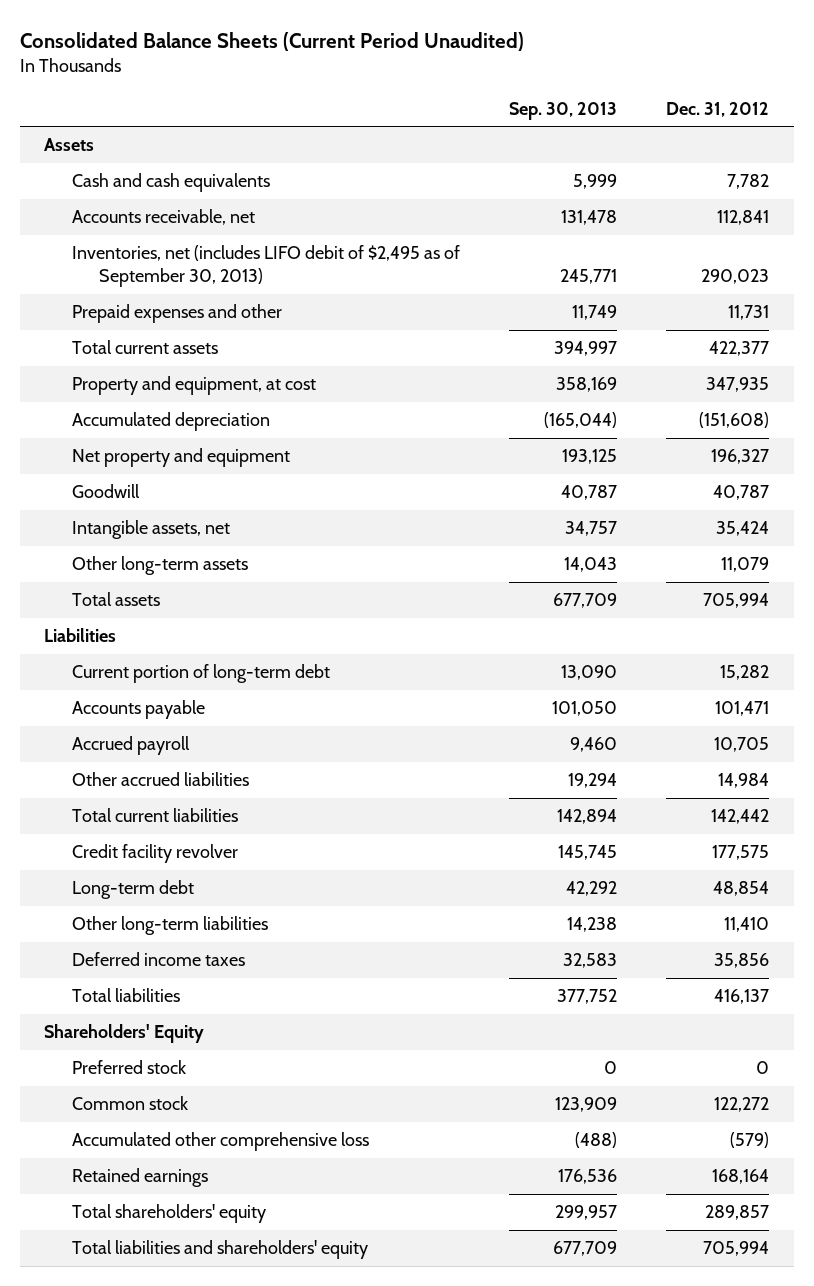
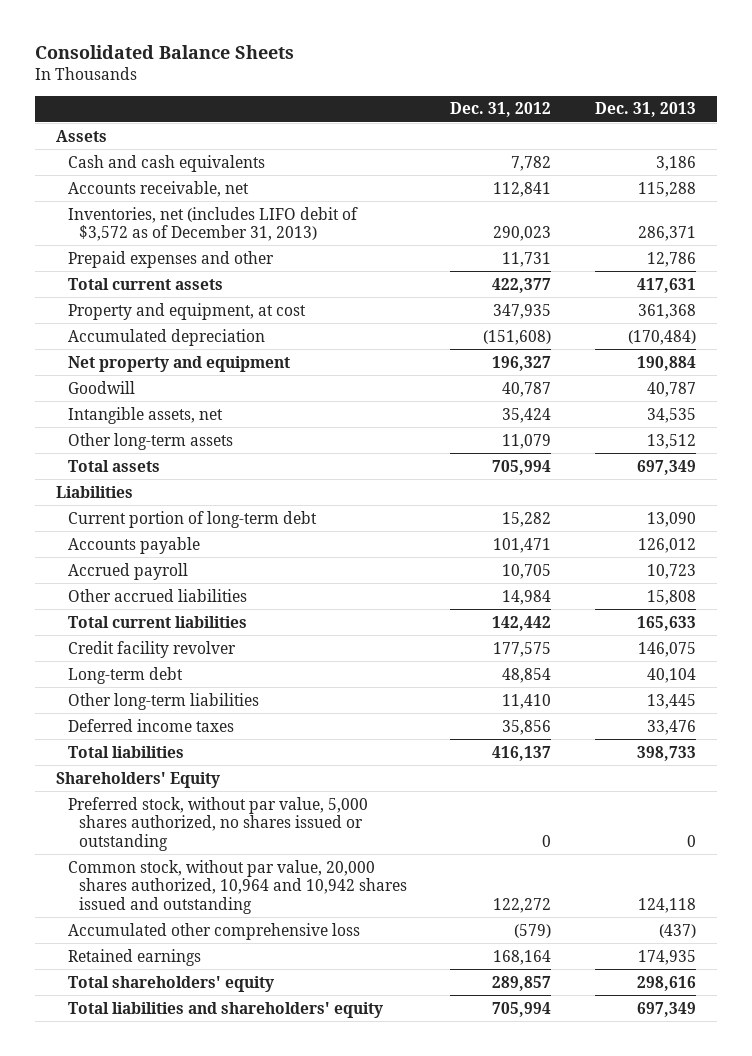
- Consolidated Balance Sheets (Current Period Unaudited)
+ Consolidated Balance Sheets
- | Sep. 30, 2013 | Dec. 31, 2012
+ | Dec. 31, 2012 | Dec. 31, 2013
- Inventories, net (includes LIFO debit of $2,495 as of September 30, 2013) | 245,771 | 290,023
+ Inventories, net (includes LIFO debit of $3,572 as of December 31, 2013) | 290,023 | 286,371
- Preferred stock | 0 | 0
- Common stock | 123,909 | 122,272
+ Preferred stock, without par value, 5,000 shares authorized, no shares issued or outstanding | 0 | 0
+ Common stock, without par value, 20,000 shares authorized, 10,964 and 10,942 shares issued and outstanding | 122,272 | 124,118

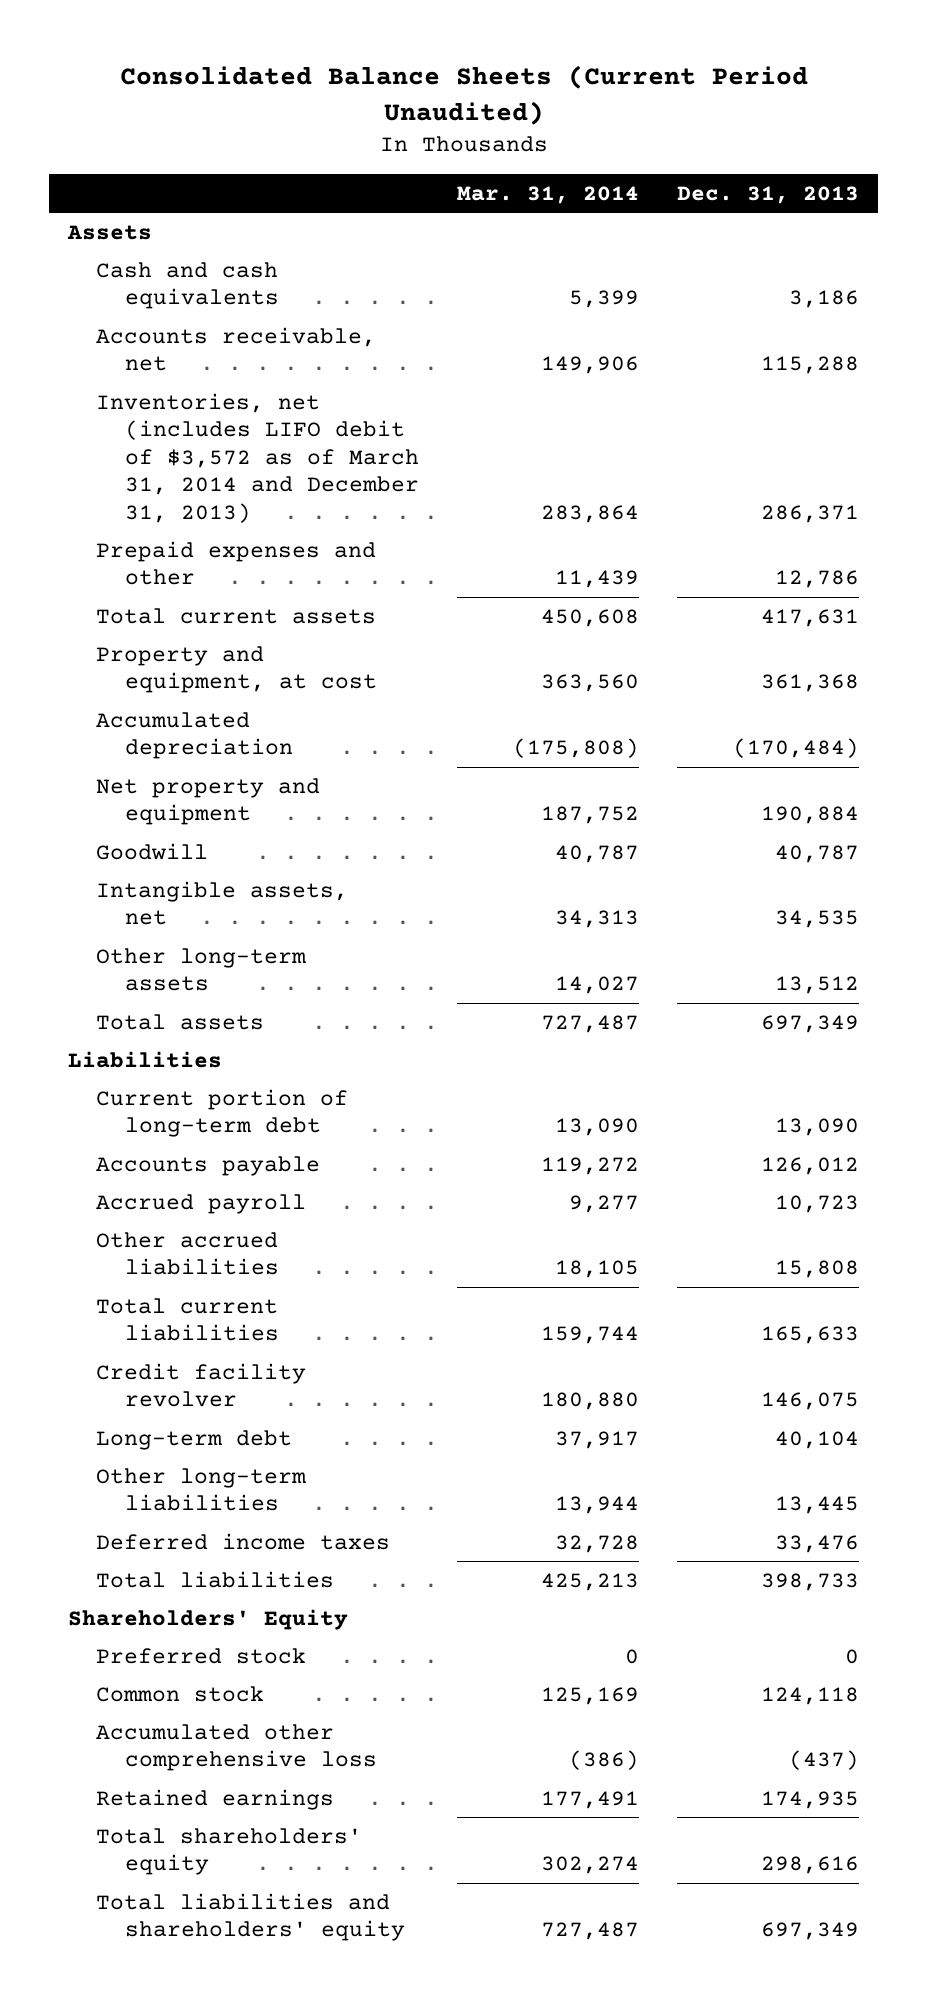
- Consolidated Balance Sheets
+ Consolidated Balance Sheets (Current Period Unaudited)
- | Dec. 31, 2012 | Dec. 31, 2013
+ | Mar. 31, 2014 | Dec. 31, 2013
- Inventories, net (includes LIFO debit of $3,572 as of December 31, 2013) | 290,023 | 286,371
+ Inventories, net (includes LIFO debit of $3,572 as of March 31, 2014 and December 31, 2013) | 283,864 | 286,371
- Preferred stock, without par value, 5,000 shares authorized, no shares issued or outstanding | 0 | 0
- Common stock, without par value, 20,000 shares authorized, 10,964 and 10,942 shares issued and outstanding | 122,272 | 124,118
+ Preferred stock | 0 | 0
+ Common stock | 125,169 | 124,118

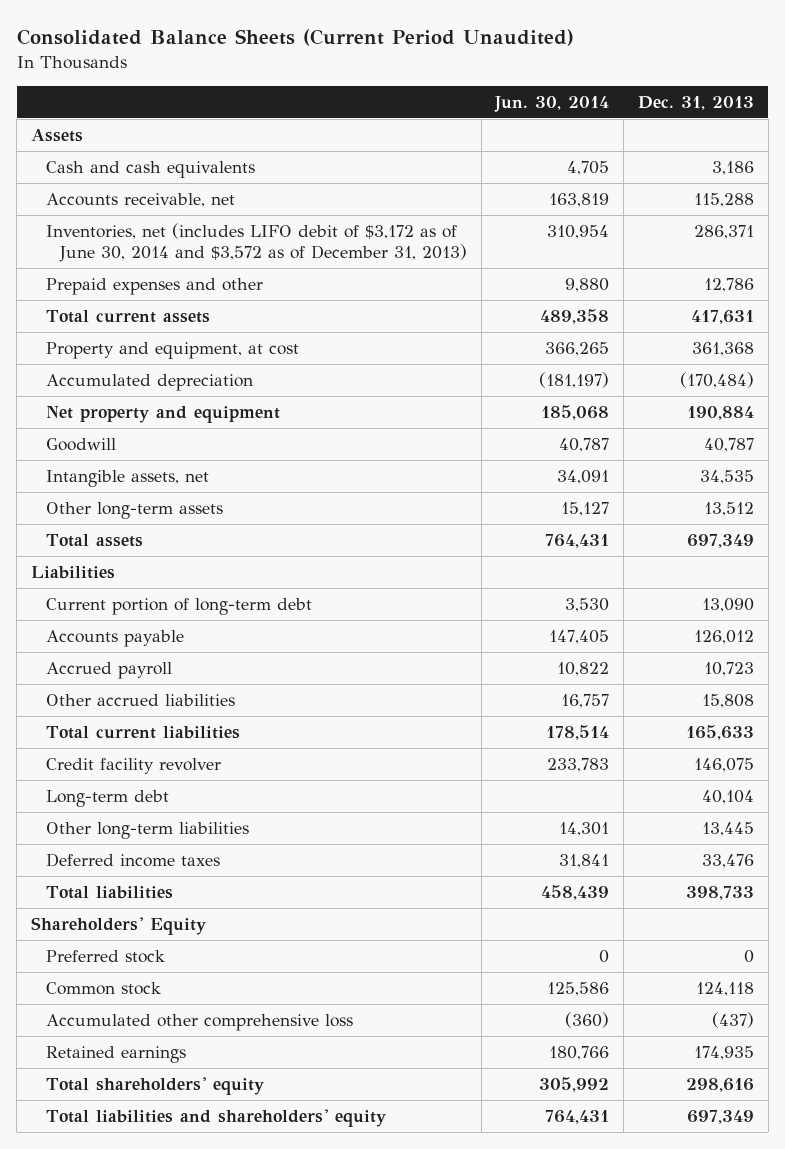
- | Mar. 31, 2014 | Dec. 31, 2013
+ | Jun. 30, 2014 | Dec. 31, 2013
- Inventories, net (includes LIFO debit of $3,572 as of March 31, 2014 and December 31, 2013) | 283,864 | 286,371
+ Inventories, net (includes LIFO debit of $3,172 as of June 30, 2014 and $3,572 as of December 31, 2013) | 310,954 | 286,371

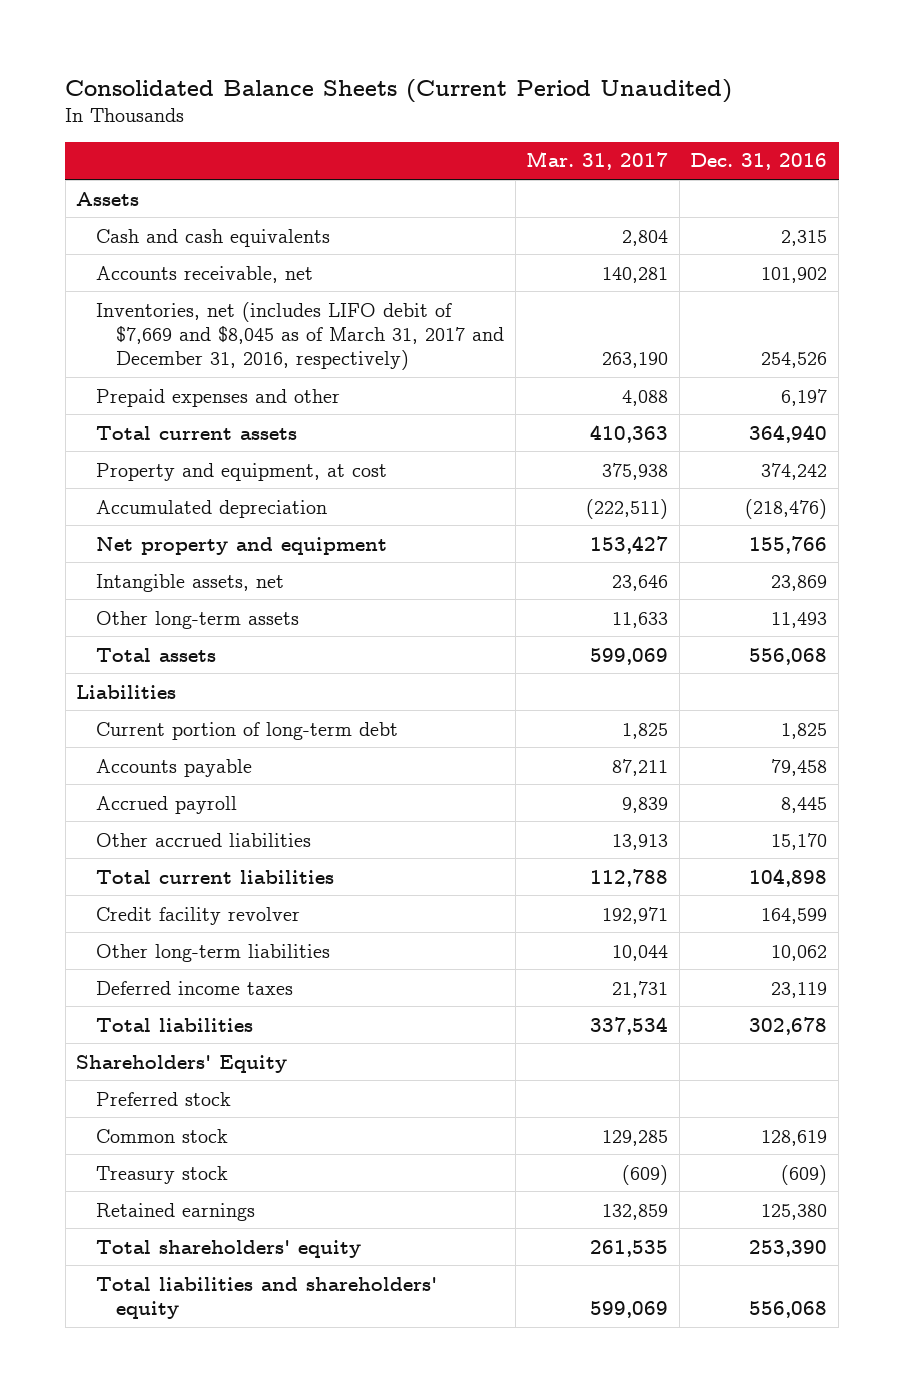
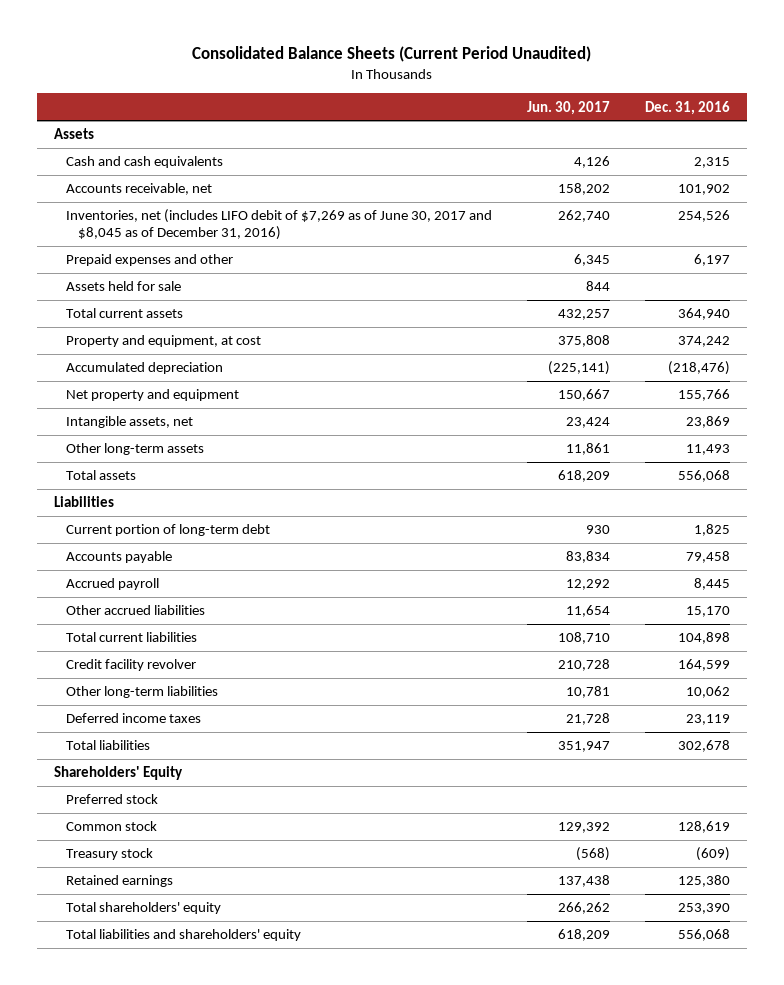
- | Mar. 31, 2017 | Dec. 31, 2016
+ | Jun. 30, 2017 | Dec. 31, 2016
- Inventories, net (includes LIFO debit of $7,669 and $8,045 as of March 31, 2017 and December 31, 2016, respectively) | 263,190 | 254,526
+ Inventories, net (includes LIFO debit of $7,269 as of June 30, 2017 and $8,045 as of December 31, 2016) | 262,740 | 254,526
+ Assets held for sale | 844 |

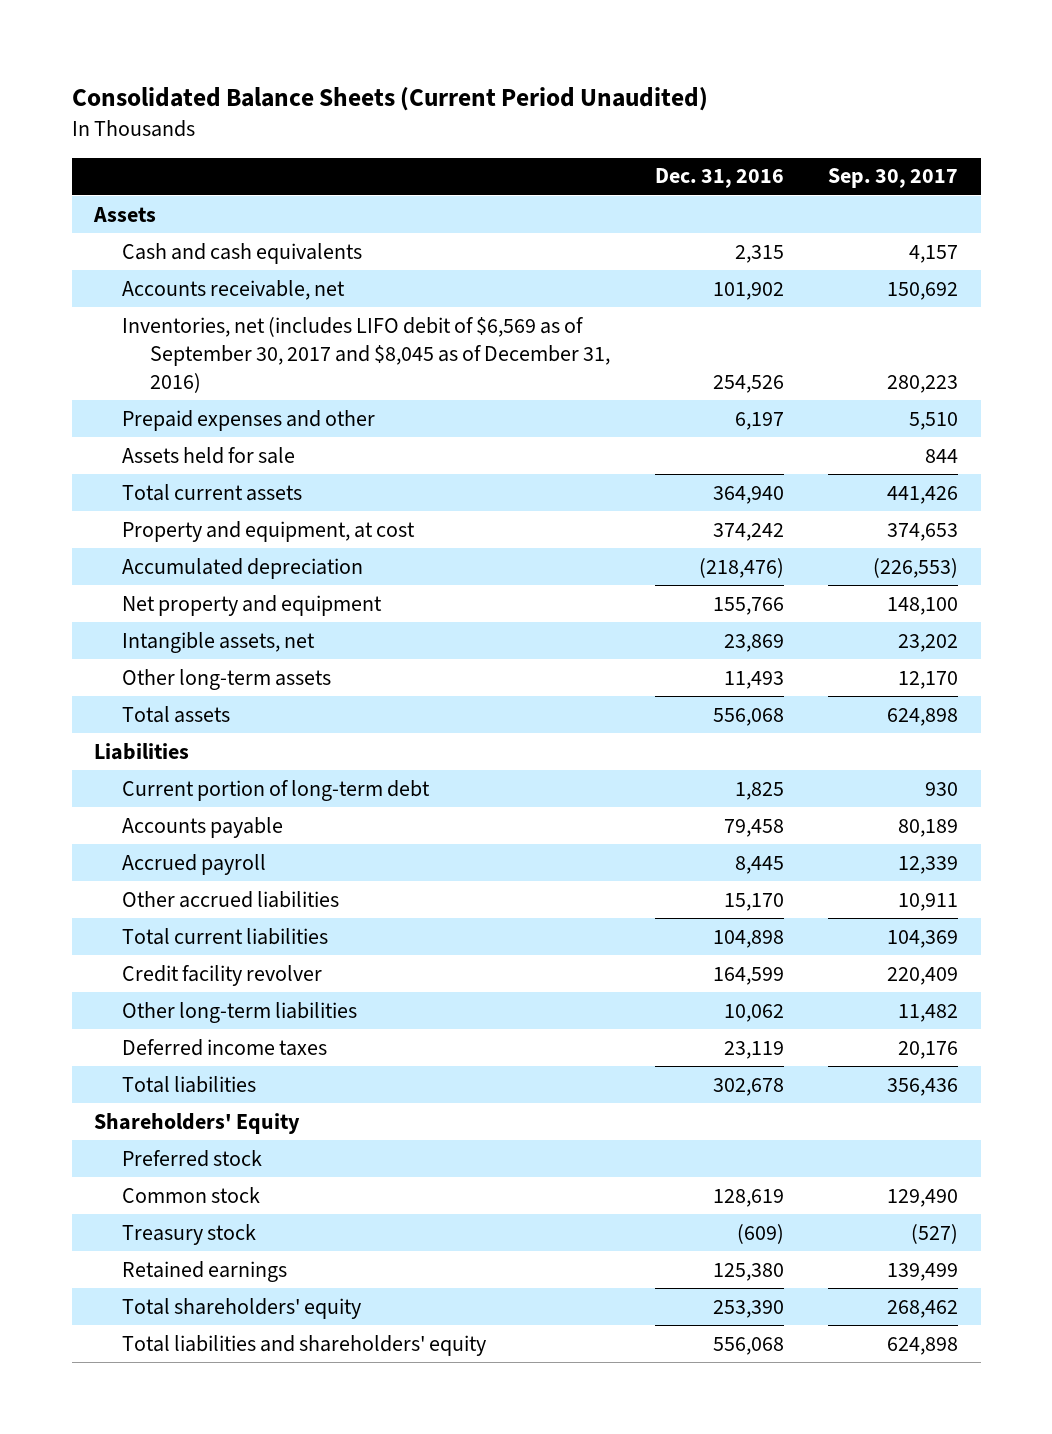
- | Jun. 30, 2017 | Dec. 31, 2016
+ | Dec. 31, 2016 | Sep. 30, 2017
- Inventories, net (includes LIFO debit of $7,269 as of June 30, 2017 and $8,045 as of December 31, 2016) | 262,740 | 254,526
+ Inventories, net (includes LIFO debit of $6,569 as of September 30, 2017 and $8,045 as of December 31, 2016) | 254,526 | 280,223

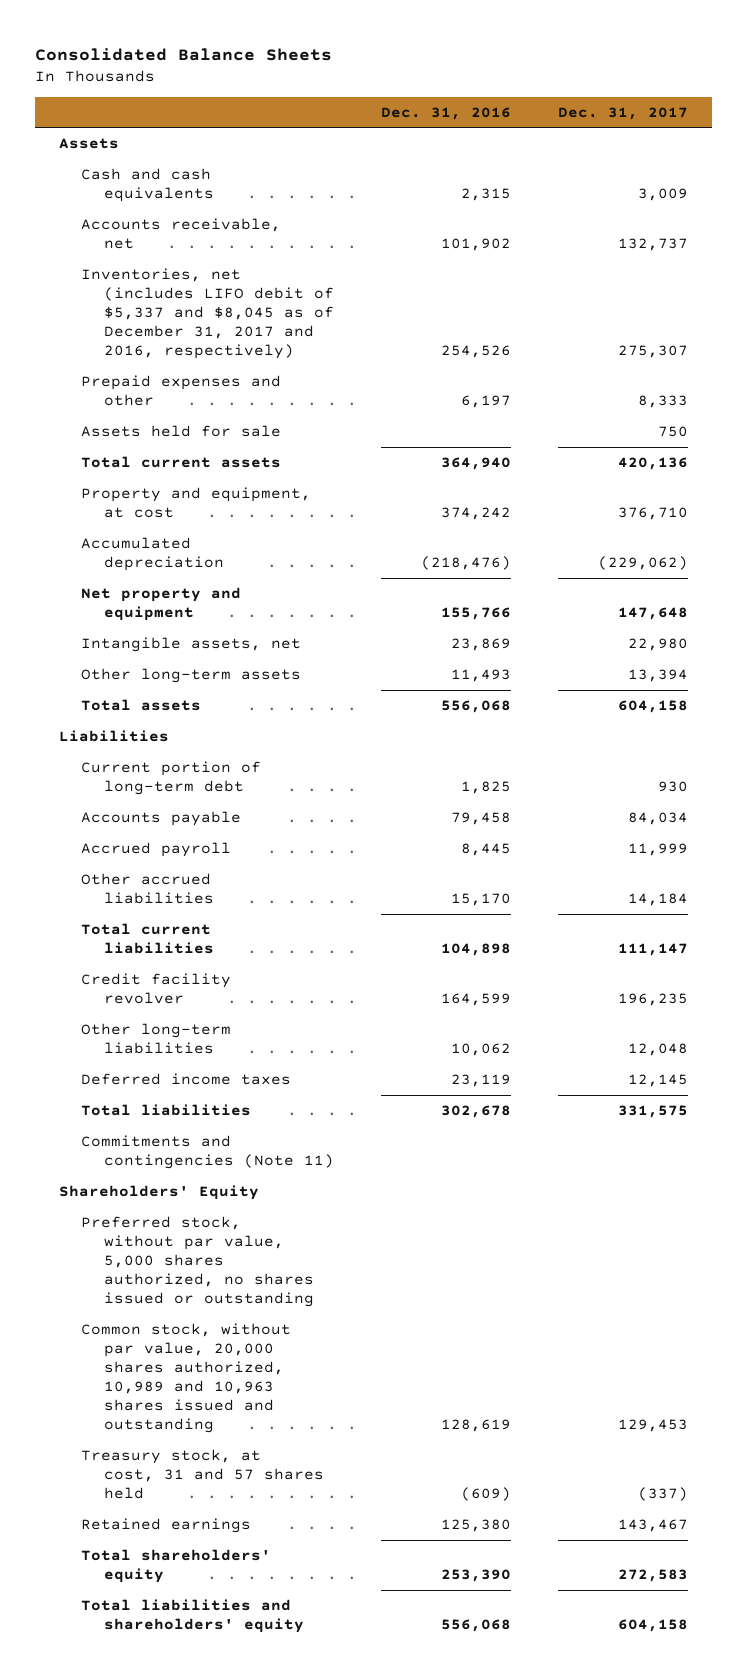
- Consolidated Balance Sheets (Current Period Unaudited)
+ Consolidated Balance Sheets
- | Dec. 31, 2016 | Sep. 30, 2017
+ | Dec. 31, 2016 | Dec. 31, 2017
- Inventories, net (includes LIFO debit of $6,569 as of September 30, 2017 and $8,045 as of December 31, 2016) | 254,526 | 280,223
+ Inventories, net (includes LIFO debit of $5,337 and $8,045 as of December 31, 2017 and 2016, respectively) | 254,526 | 275,307
+ Commitments and contingencies (Note 11)
- Preferred stock
- Common stock | 128,619 | 129,490
- Treasury stock | (609) | (527)
+ Preferred stock, without par value, 5,000 shares authorized, no shares issued or outstanding
+ Common stock, without par value, 20,000 shares authorized, 10,989 and 10,963 shares issued and outstanding | 128,619 | 129,453
+ Treasury stock, at cost, 31 and 57 shares held | (609) | (337)

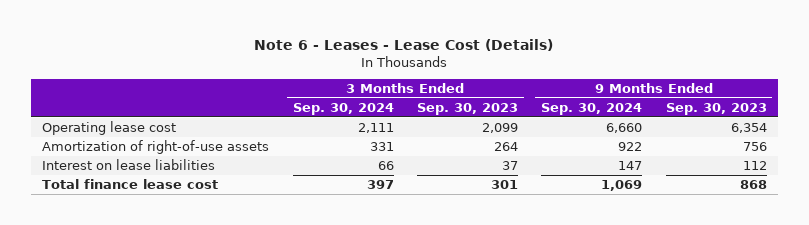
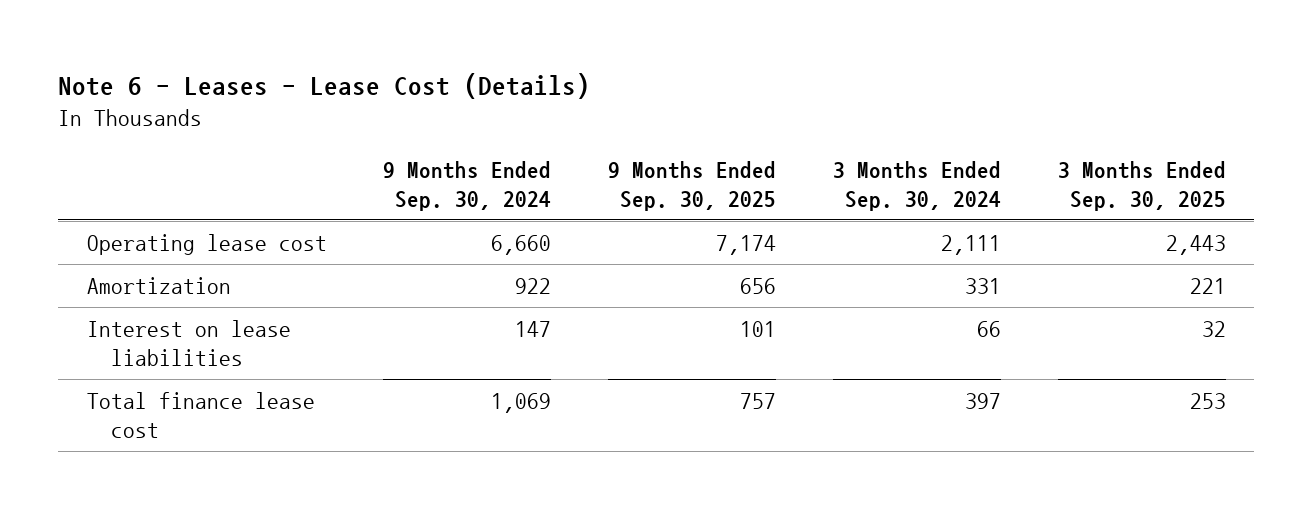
- | 3 Months Ended Sep. 30, 2024 | 3 Months Ended Sep. 30, 2023 | 9 Months Ended Sep. 30, 2024 | 9 Months Ended Sep. 30, 2023
+ | 9 Months Ended Sep. 30, 2024 | 9 Months Ended Sep. 30, 2025 | 3 Months Ended Sep. 30, 2024 | 3 Months Ended Sep. 30, 2025
- Amortization of right-of-use assets | 331 | 264 | 922 | 756
+ Amortization | 922 | 656 | 331 | 221

